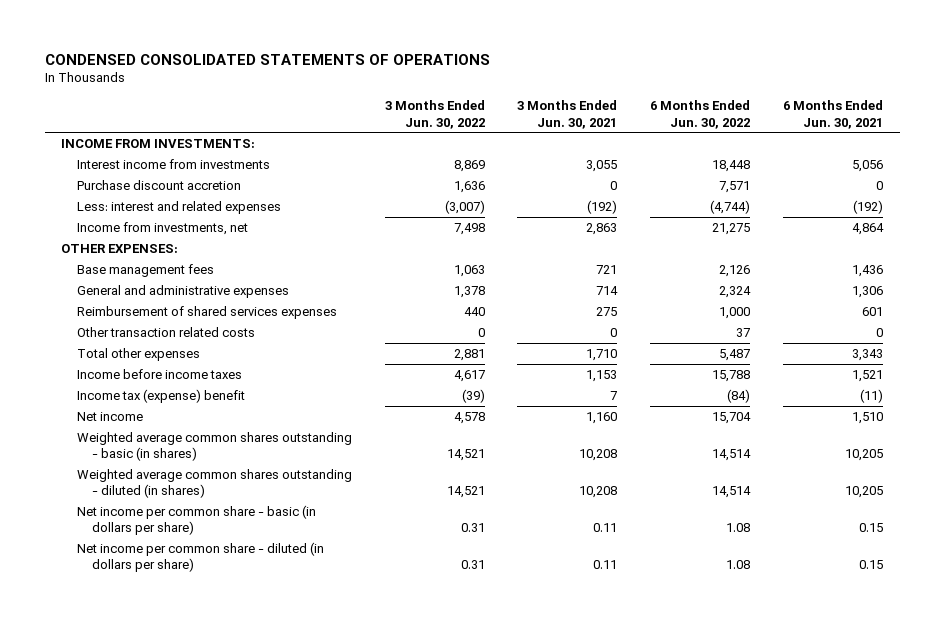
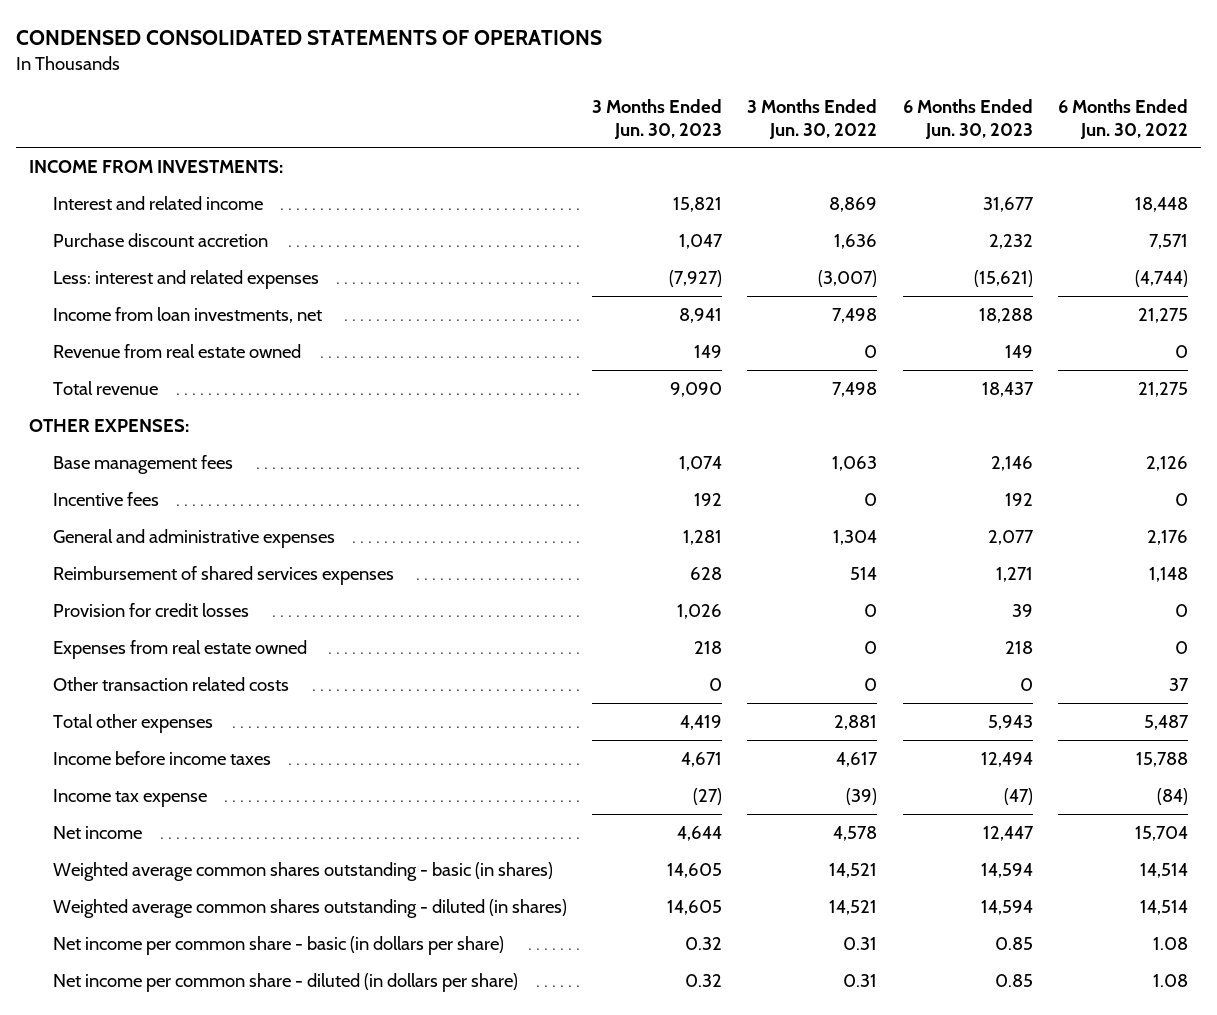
- | 3 Months Ended Jun. 30, 2022 | 3 Months Ended Jun. 30, 2021 | 6 Months Ended Jun. 30, 2022 | 6 Months Ended Jun. 30, 2021
+ | 3 Months Ended Jun. 30, 2023 | 3 Months Ended Jun. 30, 2022 | 6 Months Ended Jun. 30, 2023 | 6 Months Ended Jun. 30, 2022
- Interest income from investments | 8,869 | 3,055 | 18,448 | 5,056
+ Interest and related income | 15,821 | 8,869 | 31,677 | 18,448
- Income from investments, net | 7,498 | 2,863 | 21,275 | 4,864
+ Income from loan investments, net | 8,941 | 7,498 | 18,288 | 21,275
+ Revenue from real estate owned | 149 | 0 | 149 | 0
+ Total revenue | 9,090 | 7,498 | 18,437 | 21,275
- General and administrative expenses | 1,378 | 714 | 2,324 | 1,306
- Reimbursement of shared services expenses | 440 | 275 | 1,000 | 601
+ Incentive fees | 192 | 0 | 192 | 0
+ General and administrative expenses | 1,281 | 1,304 | 2,077 | 2,176
+ Reimbursement of shared services expenses | 628 | 514 | 1,271 | 1,148
+ Provision for credit losses | 1,026 | 0 | 39 | 0
+ Expenses from real estate owned | 218 | 0 | 218 | 0
- Income tax (expense) benefit | (39) | 7 | (84) | (11)
+ Income tax expense | (27) | (39) | (47) | (84)

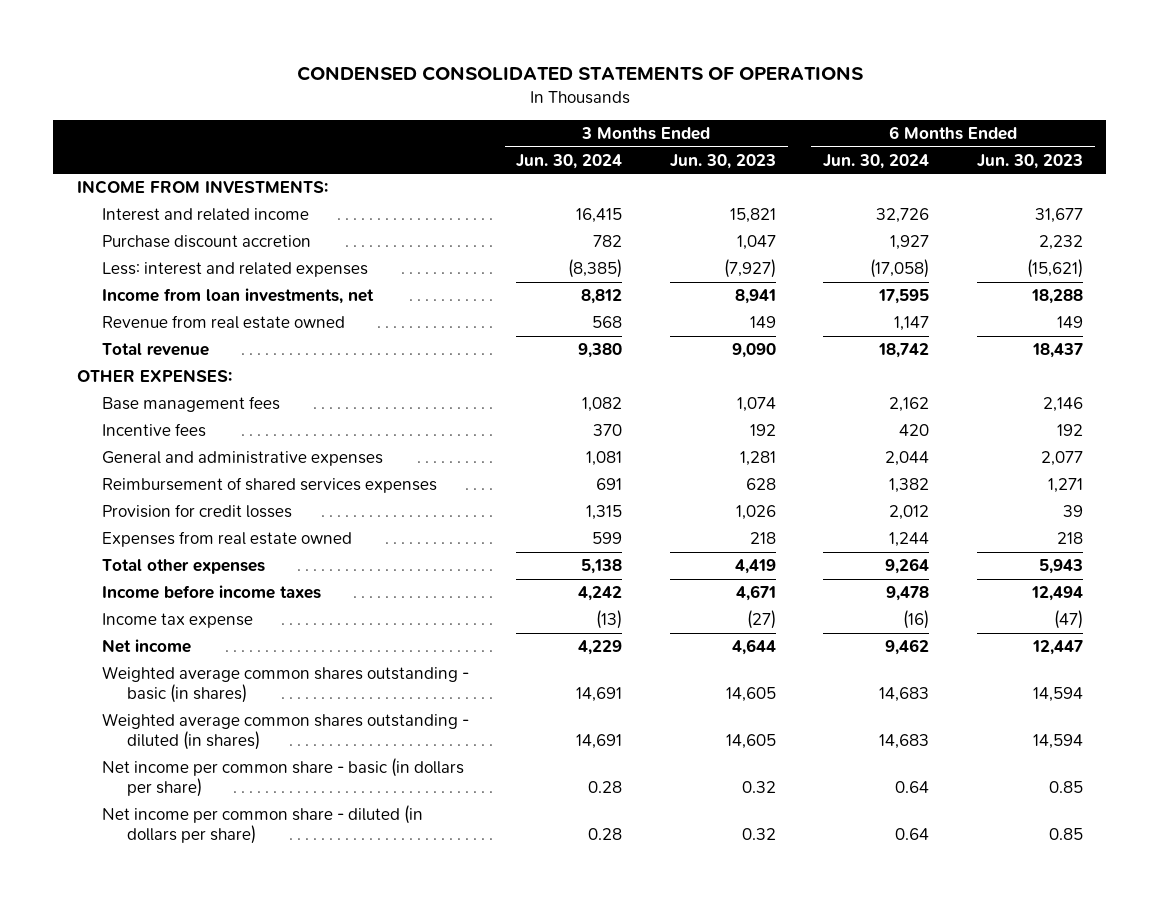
- | 3 Months Ended Jun. 30, 2023 | 3 Months Ended Jun. 30, 2022 | 6 Months Ended Jun. 30, 2023 | 6 Months Ended Jun. 30, 2022
+ | 3 Months Ended Jun. 30, 2024 | 3 Months Ended Jun. 30, 2023 | 6 Months Ended Jun. 30, 2024 | 6 Months Ended Jun. 30, 2023
- Other transaction related costs | 0 | 0 | 0 | 37

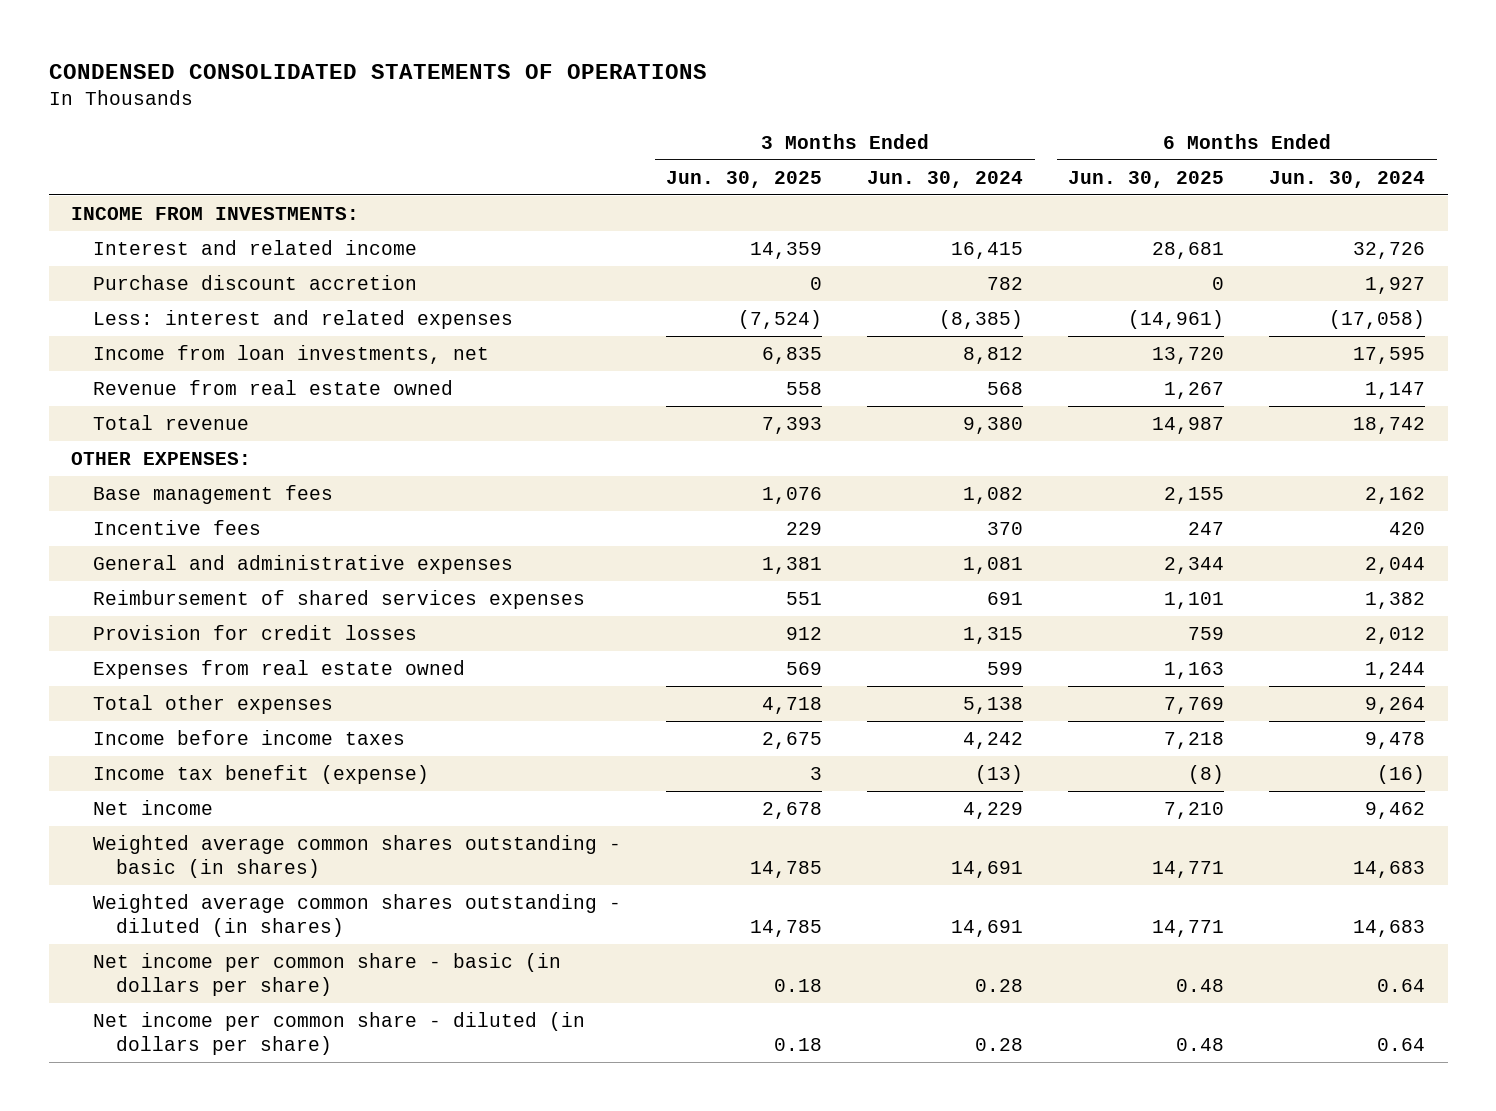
- | 3 Months Ended Jun. 30, 2024 | 3 Months Ended Jun. 30, 2023 | 6 Months Ended Jun. 30, 2024 | 6 Months Ended Jun. 30, 2023
+ | 3 Months Ended Jun. 30, 2025 | 3 Months Ended Jun. 30, 2024 | 6 Months Ended Jun. 30, 2025 | 6 Months Ended Jun. 30, 2024
- Income tax expense | (13) | (27) | (16) | (47)
+ Income tax benefit (expense) | 3 | (13) | (8) | (16)

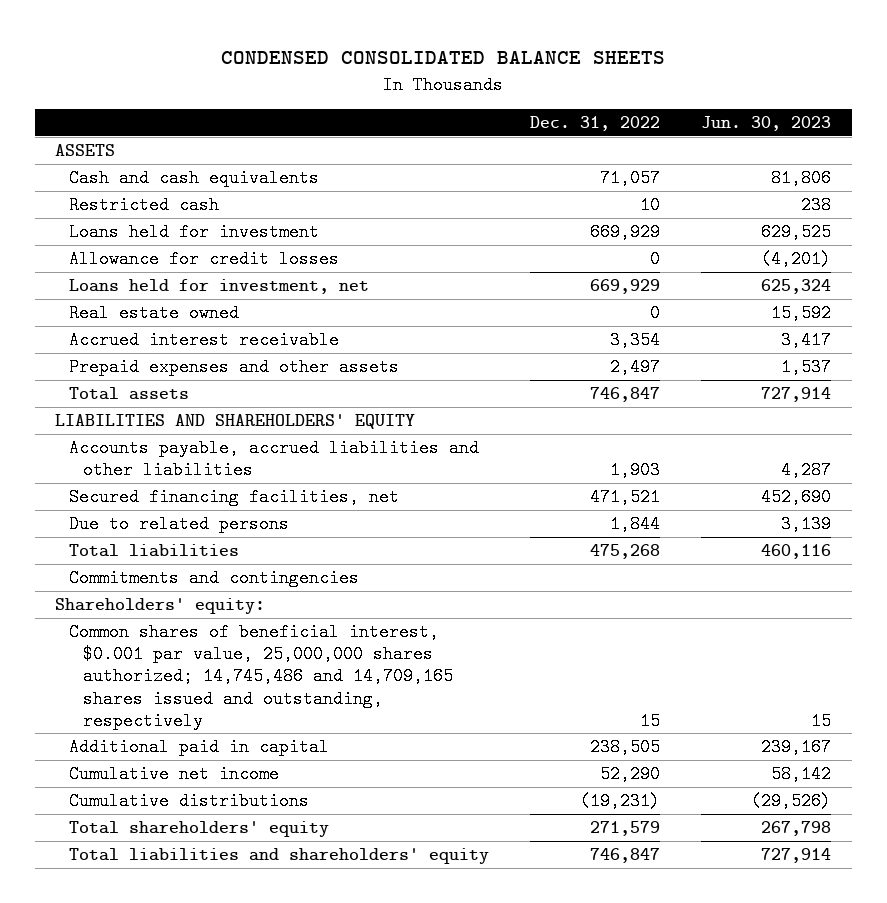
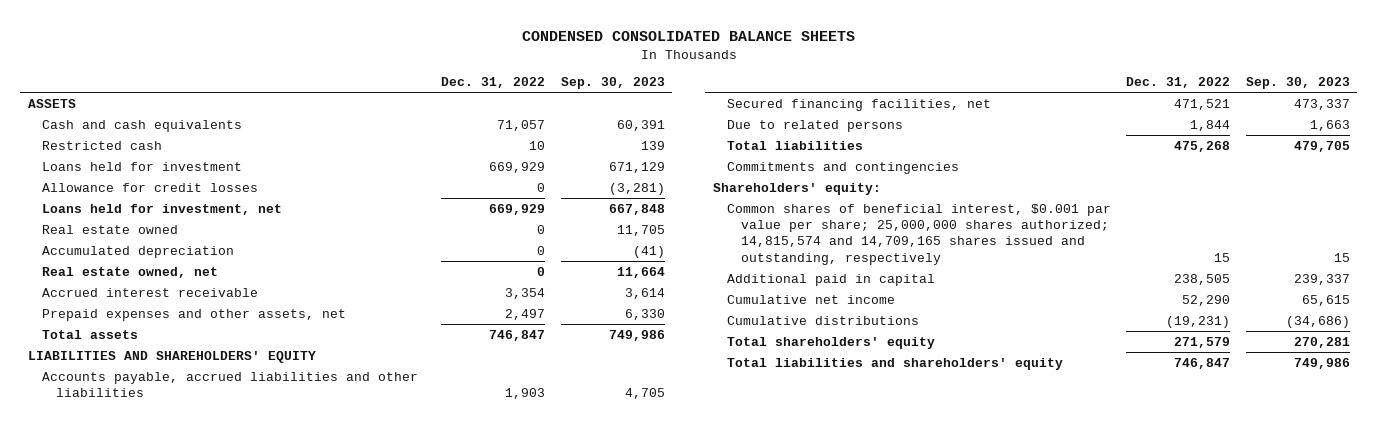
- | Dec. 31, 2022 | Jun. 30, 2023
+ | Dec. 31, 2022 | Sep. 30, 2023
+ Accumulated depreciation | 0 | (41)
+ Real estate owned, net | 0 | 11,664
- Prepaid expenses and other assets | 2,497 | 1,537
+ Prepaid expenses and other assets, net | 2,497 | 6,330
- Common shares of beneficial interest, $0.001 par value, 25,000,000 shares authorized; 14,745,486 and 14,709,165 shares issued and outstanding, respectively | 15 | 15
+ Common shares of beneficial interest, $0.001 par value per share; 25,000,000 shares authorized; 14,815,574 and 14,709,165 shares issued and outstanding, respectively | 15 | 15

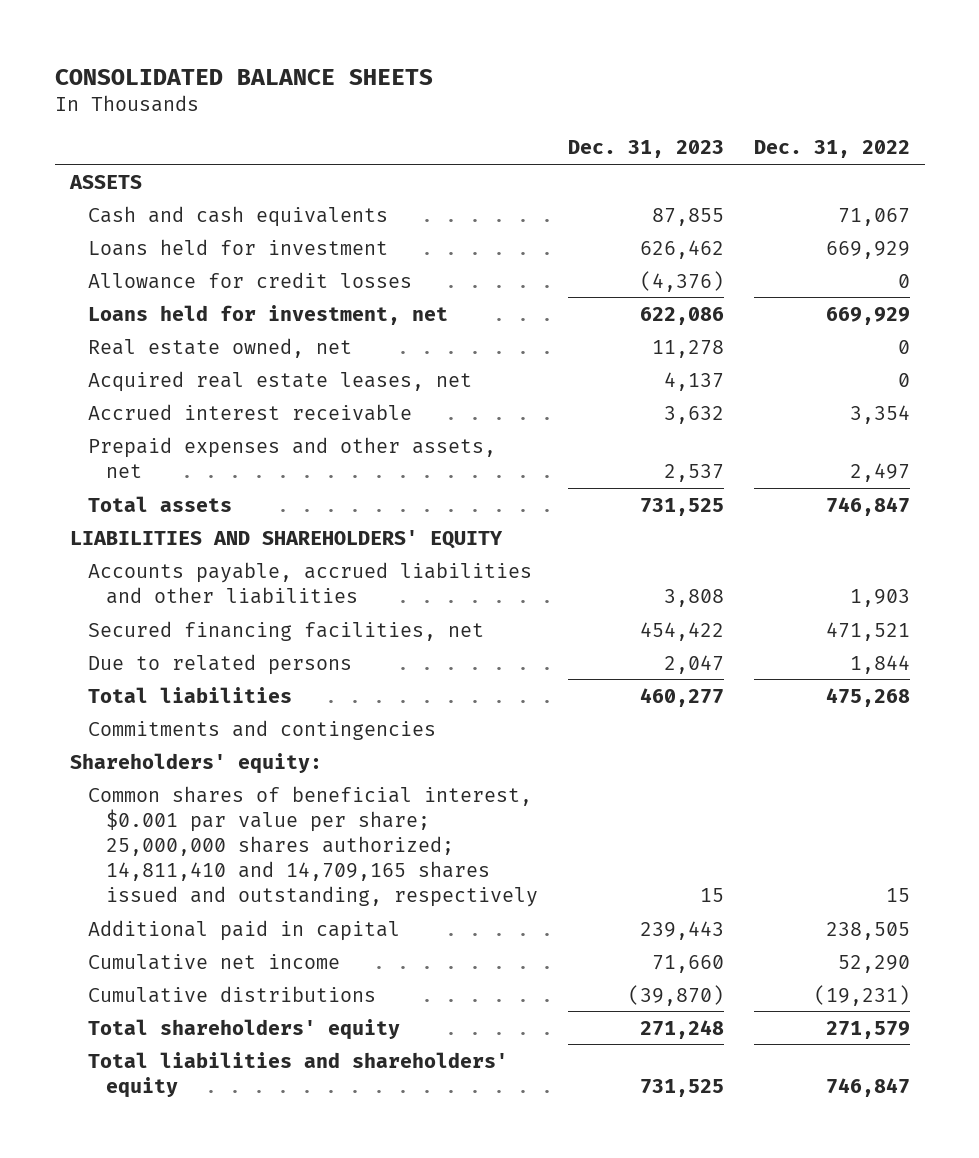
- CONDENSED CONSOLIDATED BALANCE SHEETS
+ CONSOLIDATED BALANCE SHEETS
- | Dec. 31, 2022 | Sep. 30, 2023
+ | Dec. 31, 2023 | Dec. 31, 2022
- Cash and cash equivalents | 71,057 | 60,391
- Restricted cash | 10 | 139
+ Cash and cash equivalents | 87,855 | 71,067
- Real estate owned | 0 | 11,705
- Accumulated depreciation | 0 | (41)
+ Acquired real estate leases, net | 4,137 | 0
- Common shares of beneficial interest, $0.001 par value per share; 25,000,000 shares authorized; 14,815,574 and 14,709,165 shares issued and outstanding, respectively | 15 | 15
+ Common shares of beneficial interest, $0.001 par value per share; 25,000,000 shares authorized; 14,811,410 and 14,709,165 shares issued and outstanding, respectively | 15 | 15

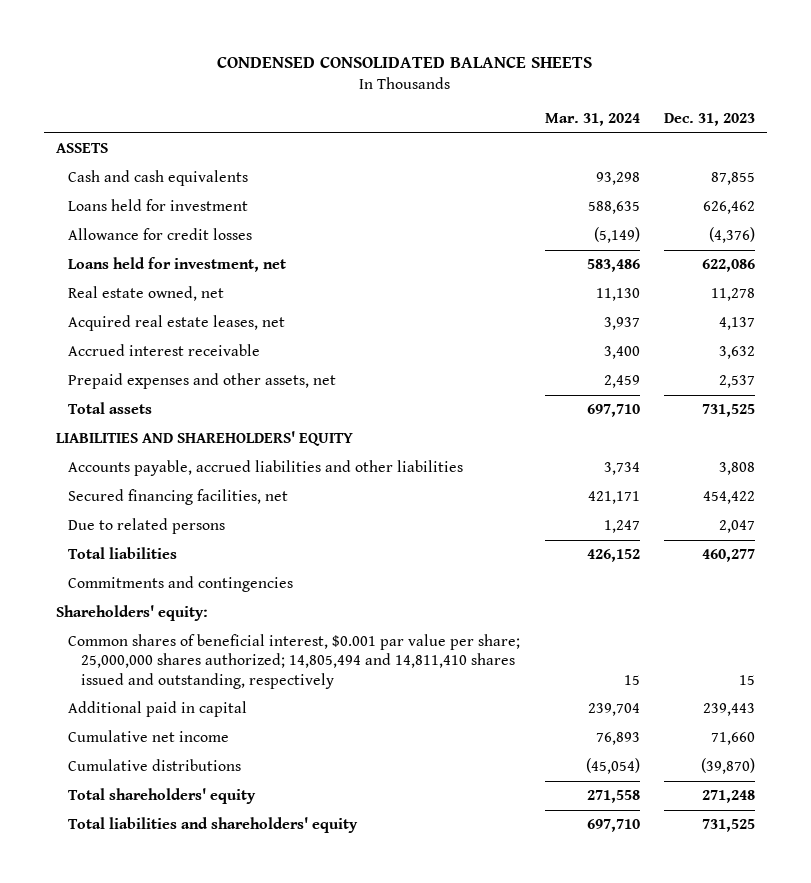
- CONSOLIDATED BALANCE SHEETS
+ CONDENSED CONSOLIDATED BALANCE SHEETS
- | Dec. 31, 2023 | Dec. 31, 2022
+ | Mar. 31, 2024 | Dec. 31, 2023
- Common shares of beneficial interest, $0.001 par value per share; 25,000,000 shares authorized; 14,811,410 and 14,709,165 shares issued and outstanding, respectively | 15 | 15
+ Common shares of beneficial interest, $0.001 par value per share; 25,000,000 shares authorized; 14,805,494 and 14,811,410 shares issued and outstanding, respectively | 15 | 15

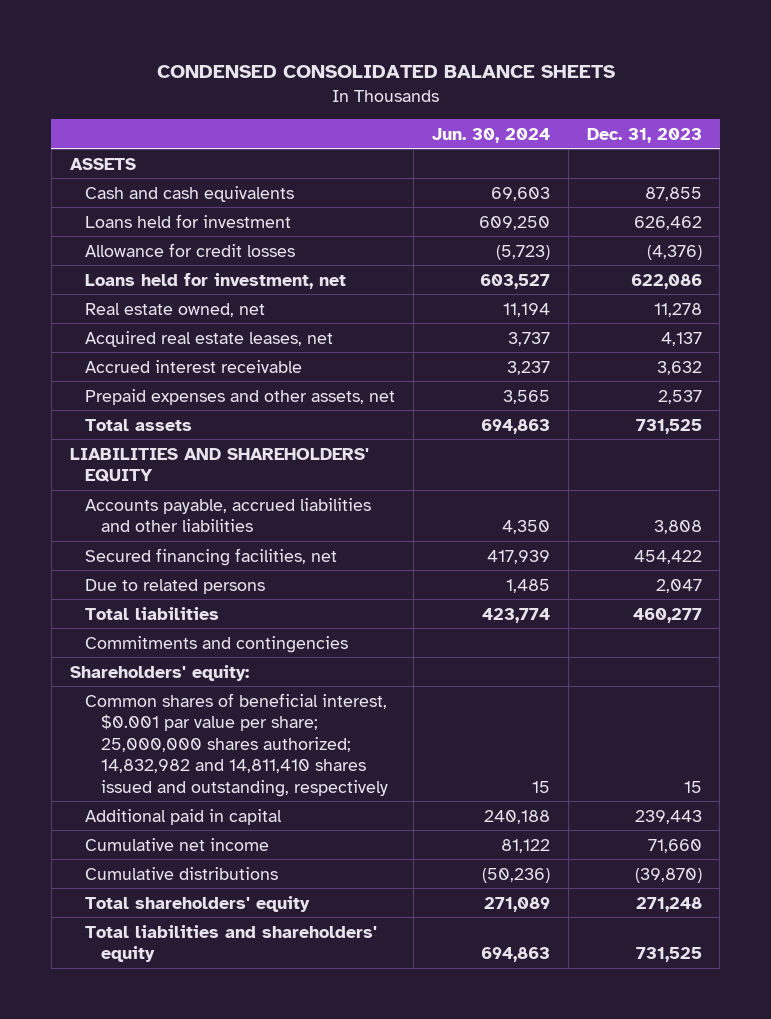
- | Mar. 31, 2024 | Dec. 31, 2023
+ | Jun. 30, 2024 | Dec. 31, 2023
- Common shares of beneficial interest, $0.001 par value per share; 25,000,000 shares authorized; 14,805,494 and 14,811,410 shares issued and outstanding, respectively | 15 | 15
+ Common shares of beneficial interest, $0.001 par value per share; 25,000,000 shares authorized; 14,832,982 and 14,811,410 shares issued and outstanding, respectively | 15 | 15

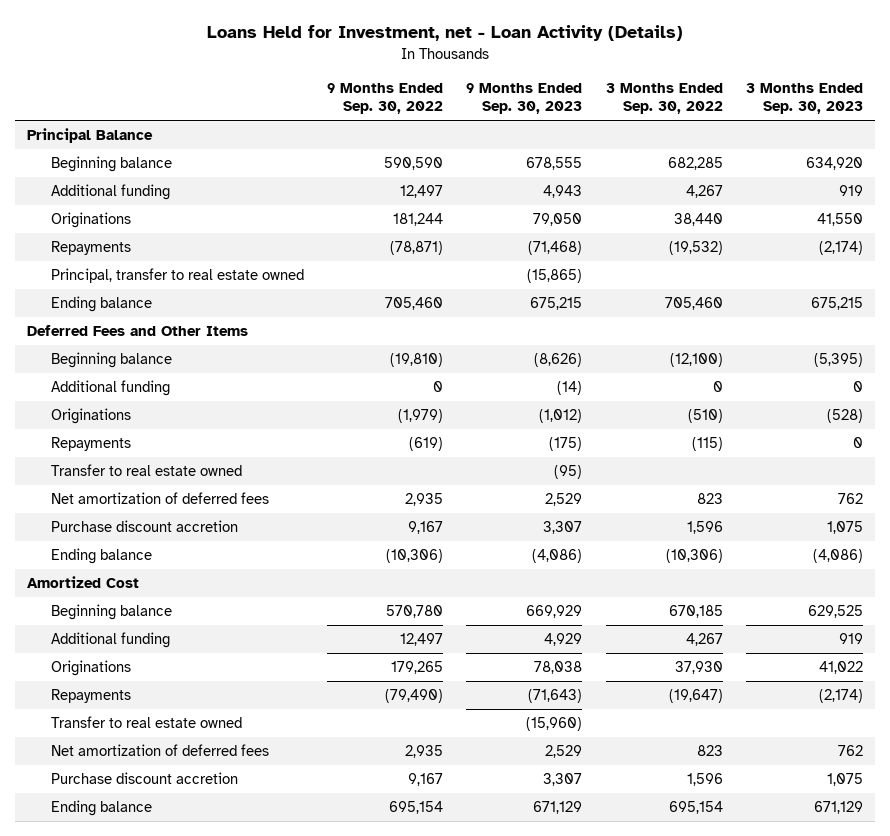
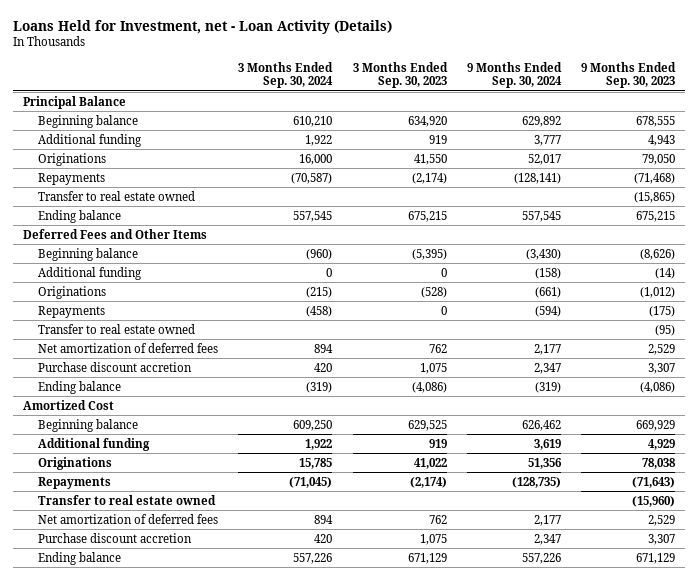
- | 9 Months Ended Sep. 30, 2022 | 9 Months Ended Sep. 30, 2023 | 3 Months Ended Sep. 30, 2022 | 3 Months Ended Sep. 30, 2023
+ | 3 Months Ended Sep. 30, 2024 | 3 Months Ended Sep. 30, 2023 | 9 Months Ended Sep. 30, 2024 | 9 Months Ended Sep. 30, 2023
- Principal, transfer to real estate owned | | (15,865) | |
+ Transfer to real estate owned | | | | (15,865)

